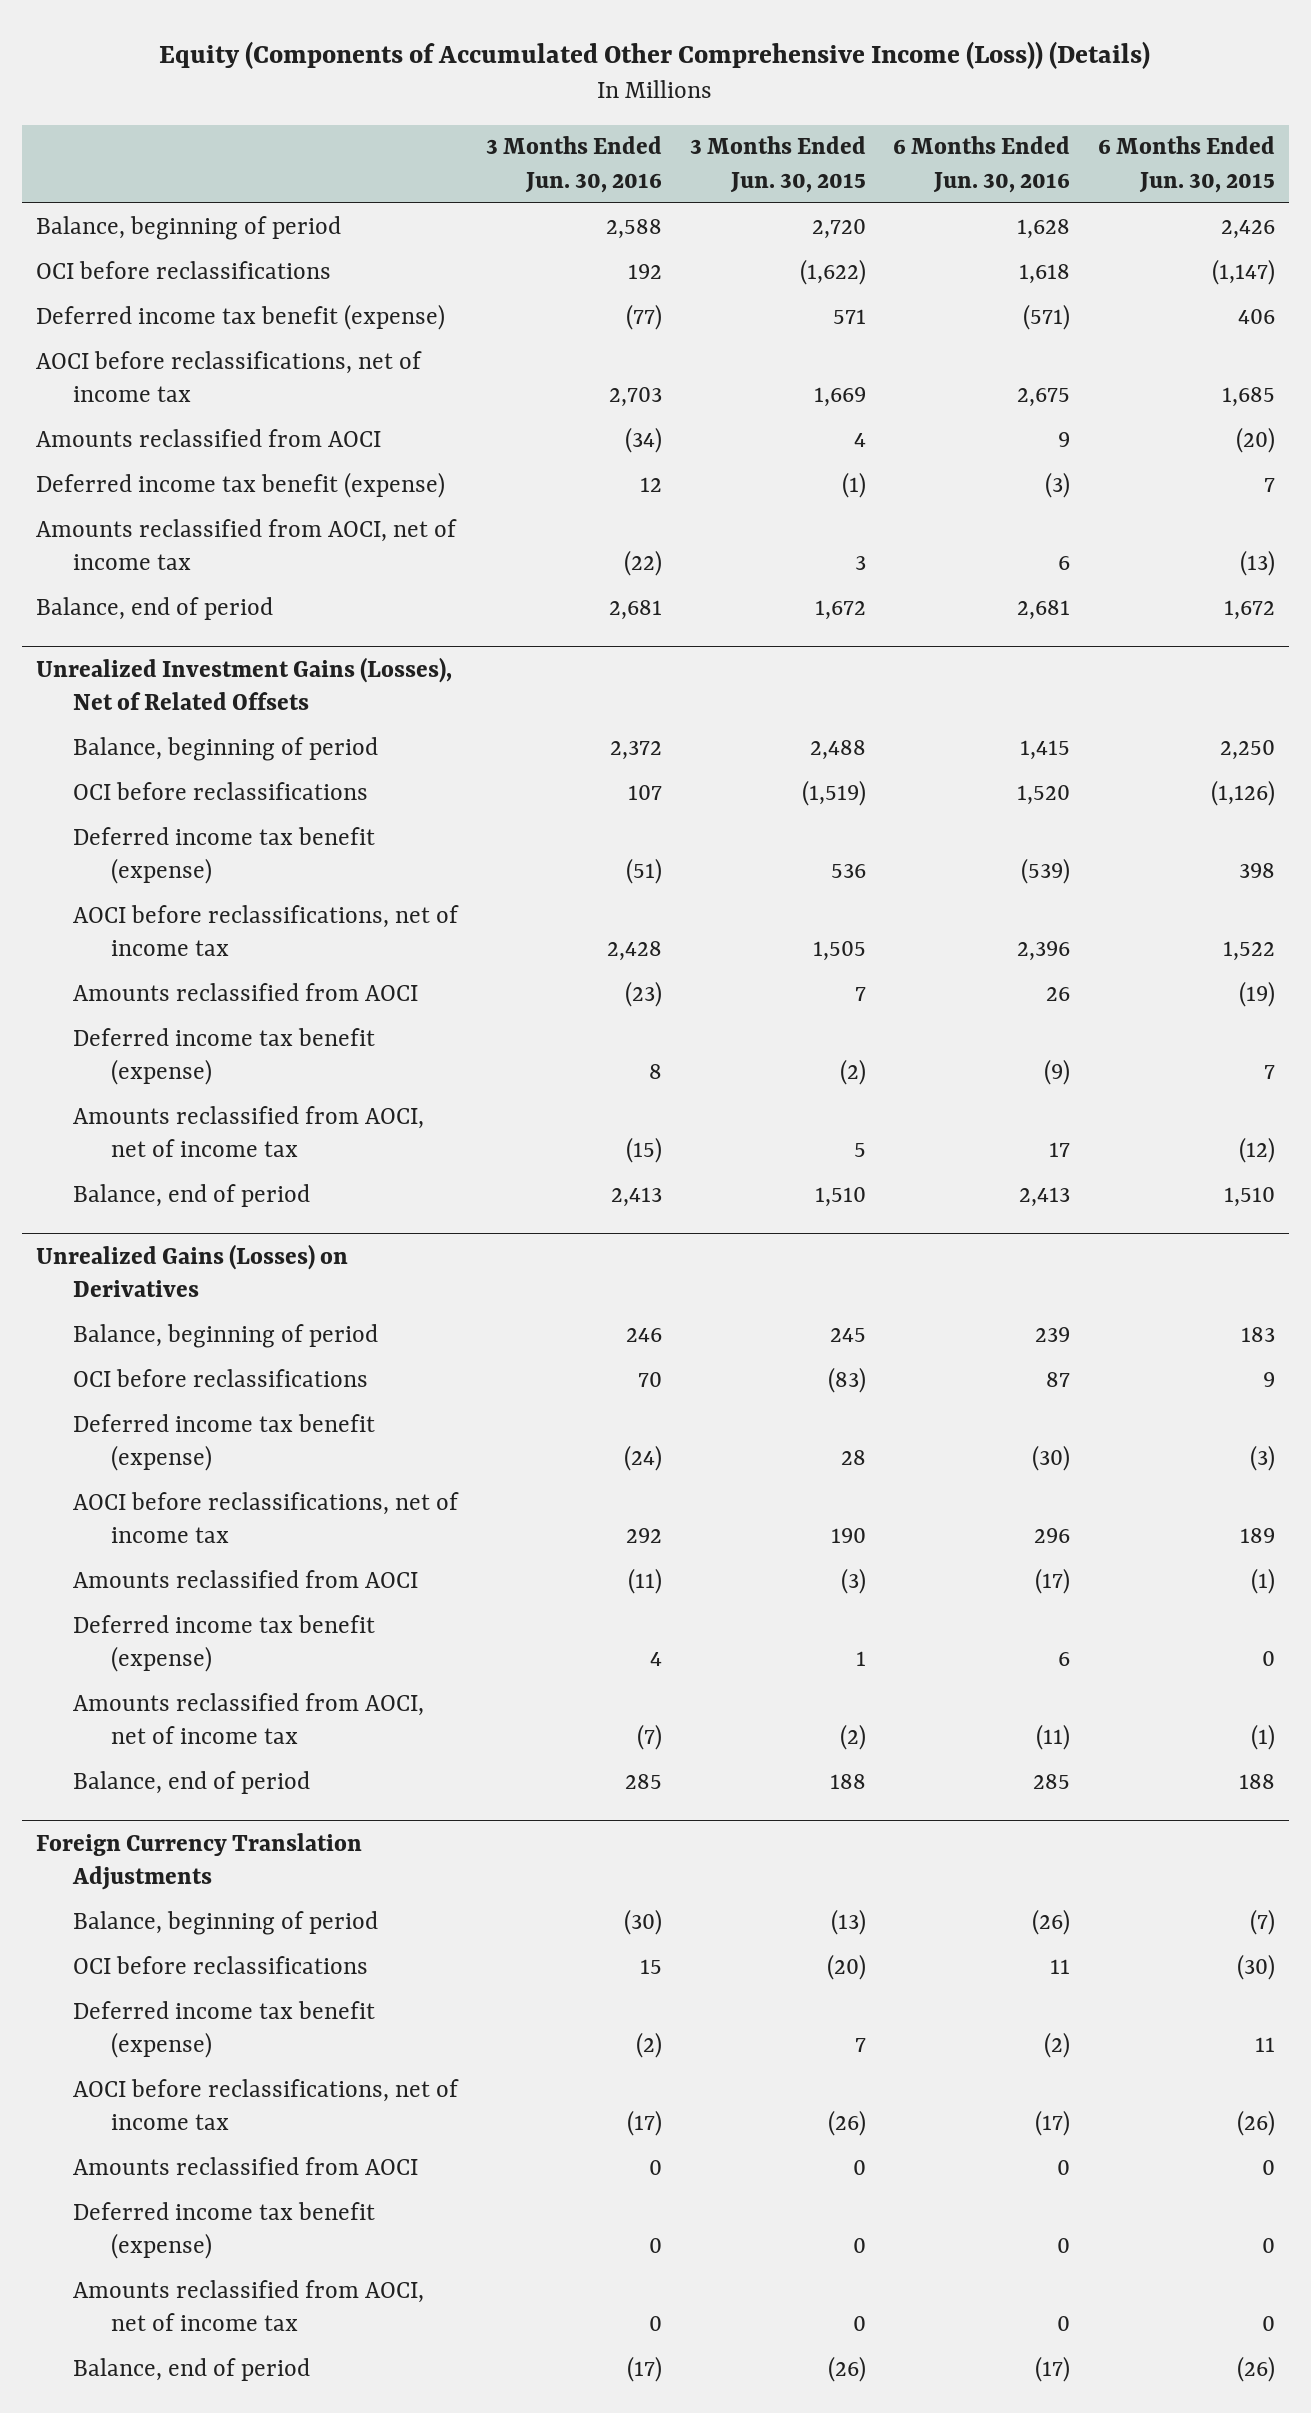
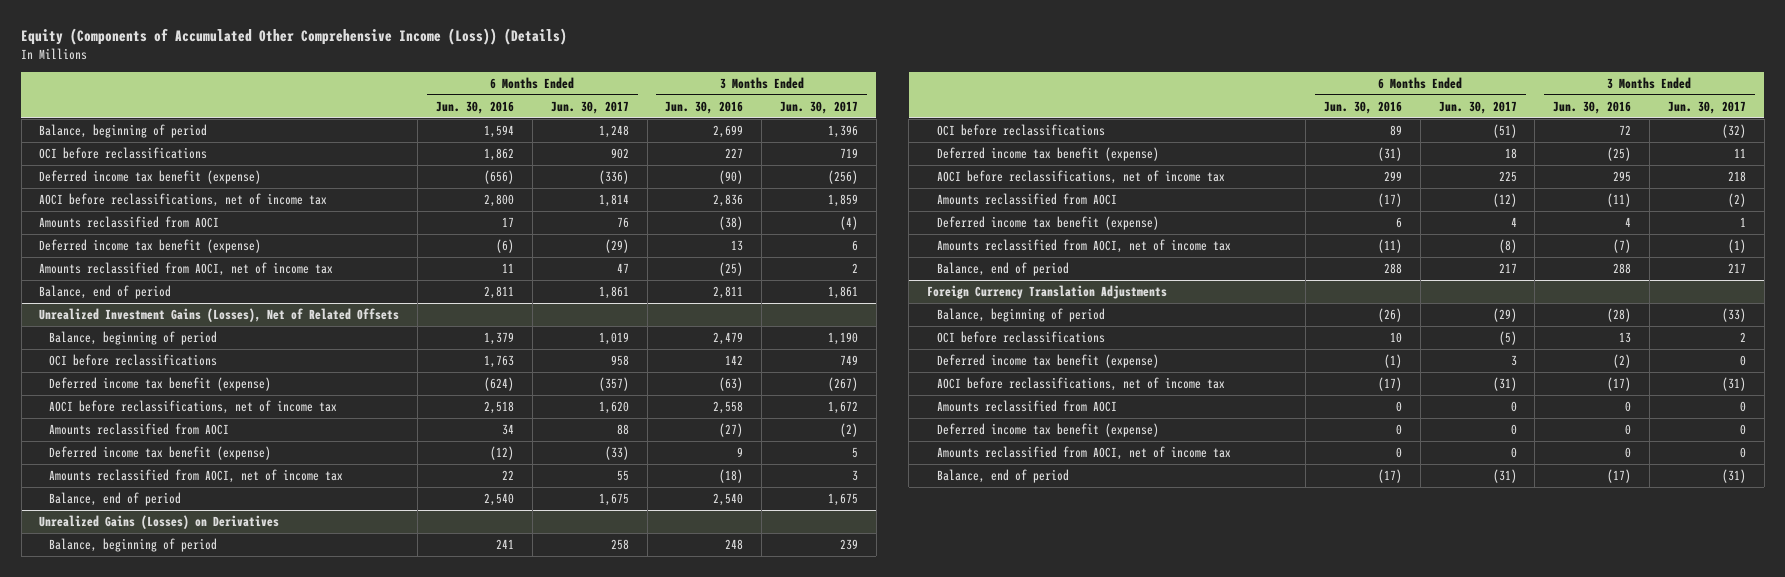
- | 3 Months Ended Jun. 30, 2016 | 3 Months Ended Jun. 30, 2015 | 6 Months Ended Jun. 30, 2016 | 6 Months Ended Jun. 30, 2015
+ | 6 Months Ended Jun. 30, 2016 | 6 Months Ended Jun. 30, 2017 | 3 Months Ended Jun. 30, 2016 | 3 Months Ended Jun. 30, 2017
- Balance, beginning of period | 2,588 | 2,720 | 1,628 | 2,426
- OCI before reclassifications | 192 | (1,622) | 1,618 | (1,147)
- Deferred income tax benefit (expense) | (77) | 571 | (571) | 406
- AOCI before reclassifications, net of income tax | 2,703 | 1,669 | 2,675 | 1,685
- Amounts reclassified from AOCI | (34) | 4 | 9 | (20)
- Deferred income tax benefit (expense) | 12 | (1) | (3) | 7
- Amounts reclassified from AOCI, net of income tax | (22) | 3 | 6 | (13)
- Balance, end of period | 2,681 | 1,672 | 2,681 | 1,672
+ Balance, beginning of period | 1,594 | 1,248 | 2,699 | 1,396
+ OCI before reclassifications | 1,862 | 902 | 227 | 719
+ Deferred income tax benefit (expense) | (656) | (336) | (90) | (256)
+ AOCI before reclassifications, net of income tax | 2,800 | 1,814 | 2,836 | 1,859
+ Amounts reclassified from AOCI | 17 | 76 | (38) | (4)
+ Deferred income tax benefit (expense) | (6) | (29) | 13 | 6
+ Amounts reclassified from AOCI, net of income tax | 11 | 47 | (25) | 2
+ Balance, end of period | 2,811 | 1,861 | 2,811 | 1,861
@ Unrealized Investment Gains (Losses), Net of Related Offsets
- Balance, beginning of period | 2,372 | 2,488 | 1,415 | 2,250
- OCI before reclassifications | 107 | (1,519) | 1,520 | (1,126)
- Deferred income tax benefit (expense) | (51) | 536 | (539) | 398
- AOCI before reclassifications, net of income tax | 2,428 | 1,505 | 2,396 | 1,522
- Amounts reclassified from AOCI | (23) | 7 | 26 | (19)
- Deferred income tax benefit (expense) | 8 | (2) | (9) | 7
- Amounts reclassified from AOCI, net of income tax | (15) | 5 | 17 | (12)
- Balance, end of period | 2,413 | 1,510 | 2,413 | 1,510
+ Balance, beginning of period | 1,379 | 1,019 | 2,479 | 1,190
+ OCI before reclassifications | 1,763 | 958 | 142 | 749
+ Deferred income tax benefit (expense) | (624) | (357) | (63) | (267)
+ AOCI before reclassifications, net of income tax | 2,518 | 1,620 | 2,558 | 1,672
+ Amounts reclassified from AOCI | 34 | 88 | (27) | (2)
+ Deferred income tax benefit (expense) | (12) | (33) | 9 | 5
+ Amounts reclassified from AOCI, net of income tax | 22 | 55 | (18) | 3
+ Balance, end of period | 2,540 | 1,675 | 2,540 | 1,675
@ Unrealized Gains (Losses) on Derivatives
- Balance, beginning of period | 246 | 245 | 239 | 183
- OCI before reclassifications | 70 | (83) | 87 | 9
- Deferred income tax benefit (expense) | (24) | 28 | (30) | (3)
- AOCI before reclassifications, net of income tax | 292 | 190 | 296 | 189
+ Balance, beginning of period | 241 | 258 | 248 | 239
+ OCI before reclassifications | 89 | (51) | 72 | (32)
+ Deferred income tax benefit (expense) | (31) | 18 | (25) | 11
+ AOCI before reclassifications, net of income tax | 299 | 225 | 295 | 218
- Balance, end of period | 285 | 188 | 285 | 188
+ Balance, end of period | 288 | 217 | 288 | 217
@ Foreign Currency Translation Adjustments
- Balance, beginning of period | (30) | (13) | (26) | (7)
- OCI before reclassifications | 15 | (20) | 11 | (30)
- Deferred income tax benefit (expense) | (2) | 7 | (2) | 11
+ Balance, beginning of period | (26) | (29) | (28) | (33)
+ OCI before reclassifications | 10 | (5) | 13 | 2
+ Deferred income tax benefit (expense) | (1) | 3 | (2) | 0

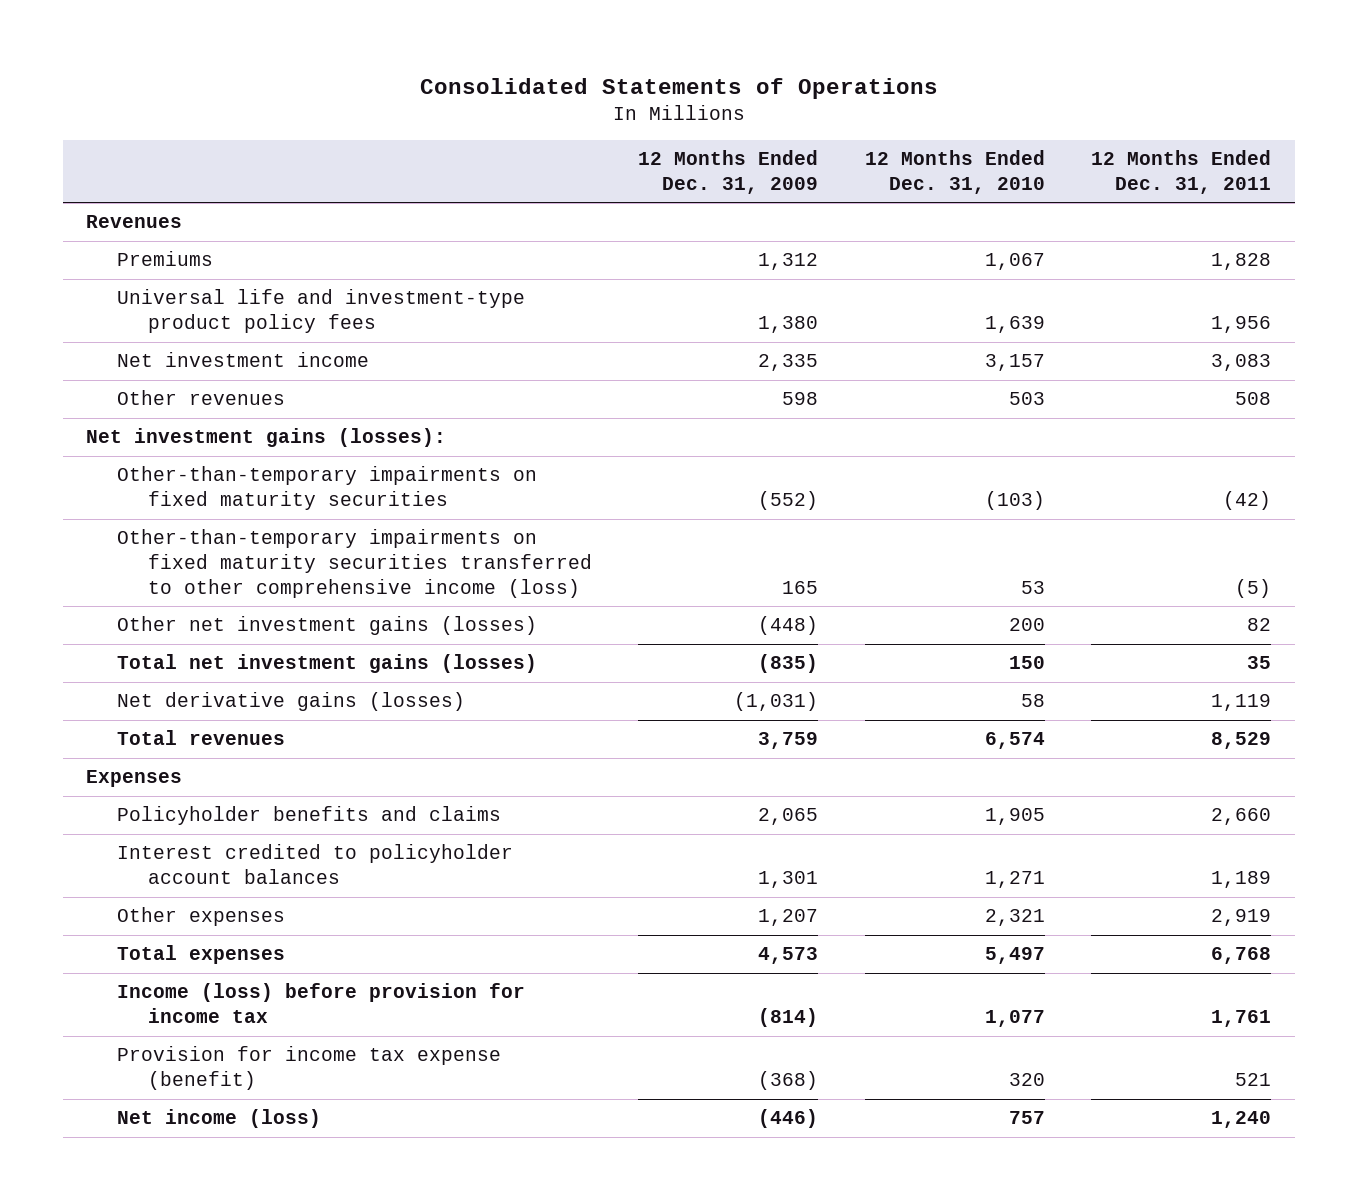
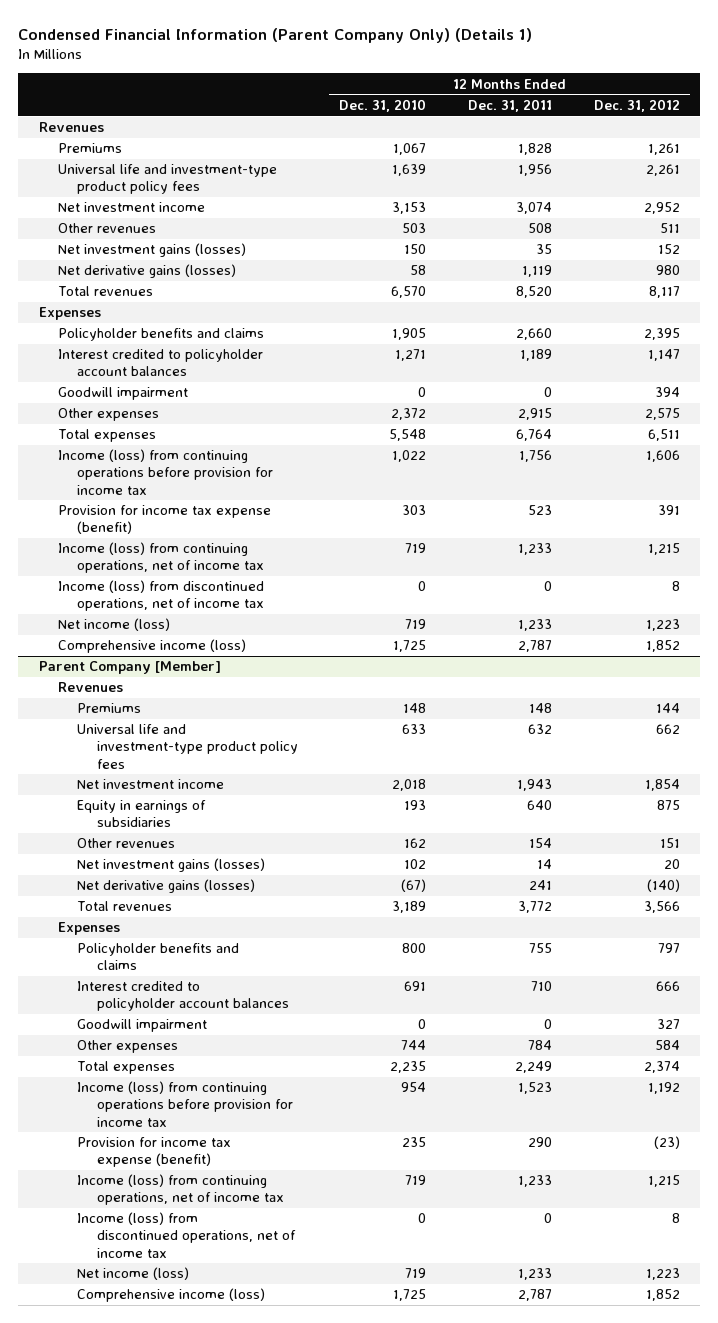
- Consolidated Statements of Operations
+ Condensed Financial Information (Parent Company Only) (Details 1)
- | 12 Months Ended Dec. 31, 2009 | 12 Months Ended Dec. 31, 2010 | 12 Months Ended Dec. 31, 2011
+ | 12 Months Ended Dec. 31, 2010 | 12 Months Ended Dec. 31, 2011 | 12 Months Ended Dec. 31, 2012
- Net investment income | 2,335 | 3,157 | 3,083
+ Net investment income | 3,153 | 3,074 | 2,952
- Net investment gains (losses):
- Other-than-temporary impairments on fixed maturity securities | (552) | (103) | (42)
- Other-than-temporary impairments on fixed maturity securities transferred to other comprehensive income (loss) | 165 | 53 | (5)
- Other net investment gains (losses) | (448) | 200 | 82
- Total net investment gains (losses) | (835) | 150 | 35
+ Net investment gains (losses) | 150 | 35 | 152
- Total revenues | 3,759 | 6,574 | 8,529
+ Total revenues | 6,570 | 8,520 | 8,117
- Other expenses | 1,207 | 2,321 | 2,919
- Total expenses | 4,573 | 5,497 | 6,768
- Income (loss) before provision for income tax | (814) | 1,077 | 1,761
- Provision for income tax expense (benefit) | (368) | 320 | 521
- Net income (loss) | (446) | 757 | 1,240
+ Goodwill impairment | 0 | 0 | 394
+ Other expenses | 2,372 | 2,915 | 2,575
+ Total expenses | 5,548 | 6,764 | 6,511
+ Income (loss) from continuing operations before provision for income tax | 1,022 | 1,756 | 1,606
+ Provision for income tax expense (benefit) | 303 | 523 | 391
+ Income (loss) from continuing operations, net of income tax | 719 | 1,233 | 1,215
+ Income (loss) from discontinued operations, net of income tax | 0 | 0 | 8
+ Net income (loss) | 719 | 1,233 | 1,223
+ Comprehensive income (loss) | 1,725 | 2,787 | 1,852
+ Parent Company [Member]
+ Revenues
+ Premiums | 148 | 148 | 144
+ Universal life and investment-type product policy fees | 633 | 632 | 662
+ Net investment income | 2,018 | 1,943 | 1,854
+ Equity in earnings of subsidiaries | 193 | 640 | 875
+ Other revenues | 162 | 154 | 151
+ Net investment gains (losses) | 102 | 14 | 20
+ Net derivative gains (losses) | (67) | 241 | (140)
+ Total revenues | 3,189 | 3,772 | 3,566
+ Expenses
+ Policyholder benefits and claims | 800 | 755 | 797
+ Interest credited to policyholder account balances | 691 | 710 | 666
+ Goodwill impairment | 0 | 0 | 327
+ Other expenses | 744 | 784 | 584
+ Total expenses | 2,235 | 2,249 | 2,374
+ Income (loss) from continuing operations before provision for income tax | 954 | 1,523 | 1,192
+ Provision for income tax expense (benefit) | 235 | 290 | (23)
+ Income (loss) from continuing operations, net of income tax | 719 | 1,233 | 1,215
+ Income (loss) from discontinued operations, net of income tax | 0 | 0 | 8
+ Net income (loss) | 719 | 1,233 | 1,223
+ Comprehensive income (loss) | 1,725 | 2,787 | 1,852

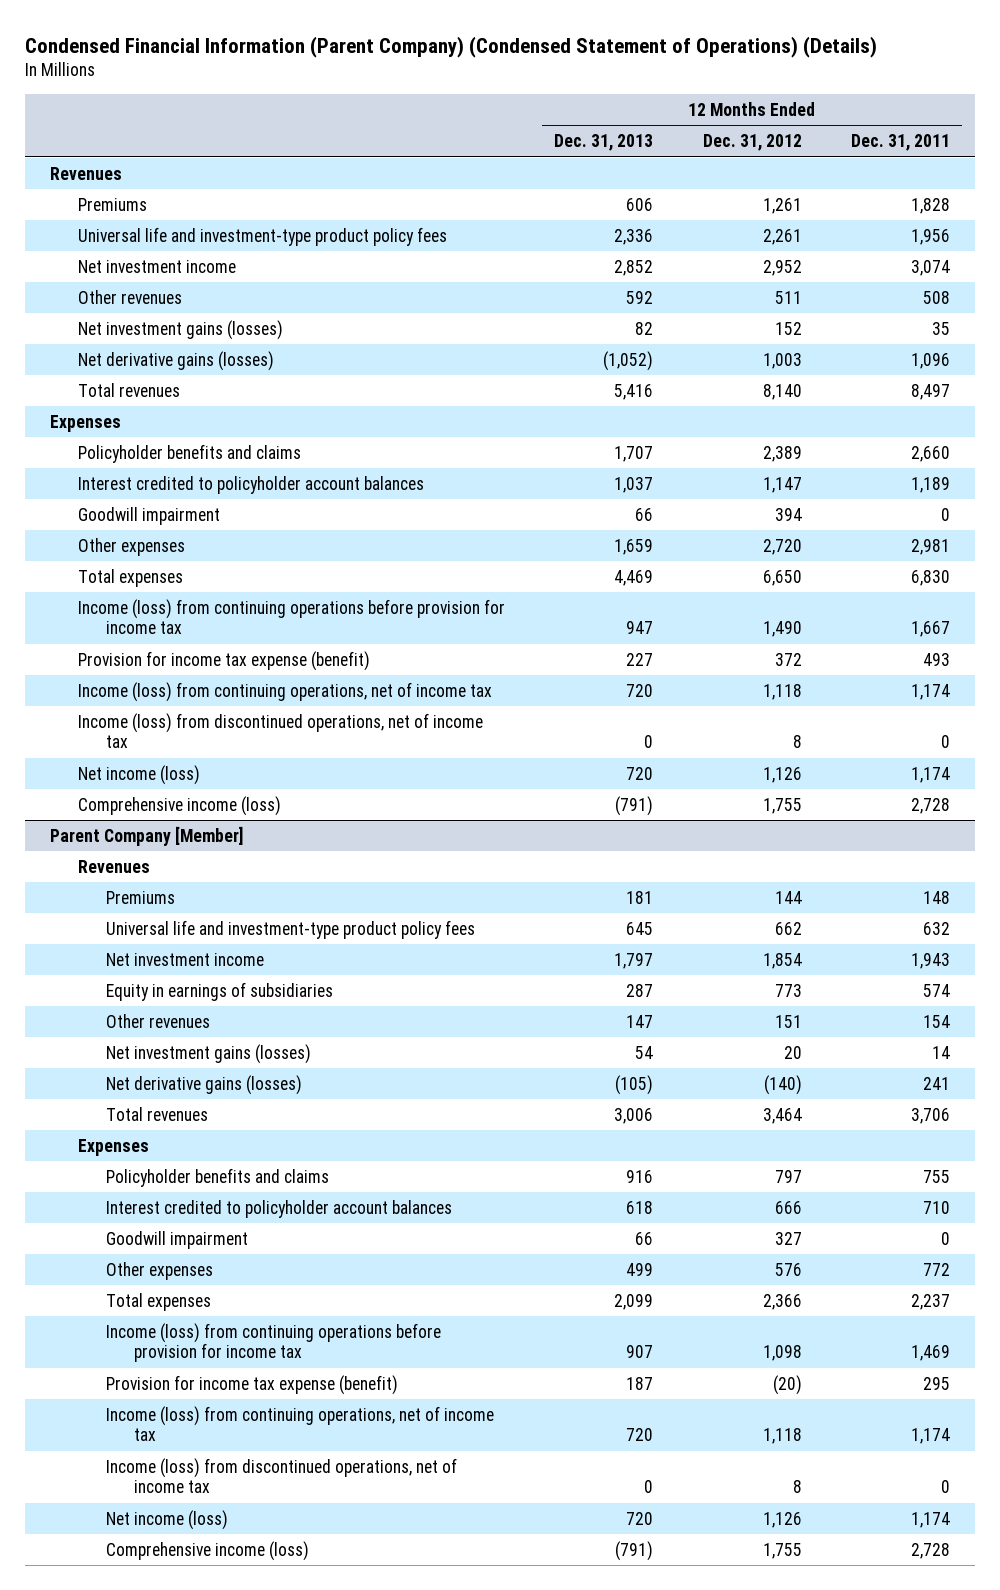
- Condensed Financial Information (Parent Company Only) (Details 1)
+ Condensed Financial Information (Parent Company) (Condensed Statement of Operations) (Details)
- | 12 Months Ended Dec. 31, 2010 | 12 Months Ended Dec. 31, 2011 | 12 Months Ended Dec. 31, 2012
+ | 12 Months Ended Dec. 31, 2013 | 12 Months Ended Dec. 31, 2012 | 12 Months Ended Dec. 31, 2011
- Net derivative gains (losses) | 58 | 1,119 | 980
- Total revenues | 6,570 | 8,520 | 8,117
+ Net derivative gains (losses) | (1,052) | 1,003 | 1,096
+ Total revenues | 5,416 | 8,140 | 8,497
- Policyholder benefits and claims | 1,905 | 2,660 | 2,395
+ Policyholder benefits and claims | 1,707 | 2,389 | 2,660
- Other expenses | 2,372 | 2,915 | 2,575
- Total expenses | 5,548 | 6,764 | 6,511
- Income (loss) from continuing operations before provision for income tax | 1,022 | 1,756 | 1,606
- Provision for income tax expense (benefit) | 303 | 523 | 391
- Income (loss) from continuing operations, net of income tax | 719 | 1,233 | 1,215
+ Other expenses | 1,659 | 2,720 | 2,981
+ Total expenses | 4,469 | 6,650 | 6,830
+ Income (loss) from continuing operations before provision for income tax | 947 | 1,490 | 1,667
+ Provision for income tax expense (benefit) | 227 | 372 | 493
+ Income (loss) from continuing operations, net of income tax | 720 | 1,118 | 1,174
- Net income (loss) | 719 | 1,233 | 1,223
- Comprehensive income (loss) | 1,725 | 2,787 | 1,852
+ Net income (loss) | 720 | 1,126 | 1,174
+ Comprehensive income (loss) | (791) | 1,755 | 2,728
@ Parent Company [Member]
- Equity in earnings of subsidiaries | 193 | 640 | 875
+ Equity in earnings of subsidiaries | 287 | 773 | 574
- Total revenues | 3,189 | 3,772 | 3,566
+ Total revenues | 3,006 | 3,464 | 3,706
- Other expenses | 744 | 784 | 584
- Total expenses | 2,235 | 2,249 | 2,374
- Income (loss) from continuing operations before provision for income tax | 954 | 1,523 | 1,192
- Provision for income tax expense (benefit) | 235 | 290 | (23)
- Income (loss) from continuing operations, net of income tax | 719 | 1,233 | 1,215
+ Other expenses | 499 | 576 | 772
+ Total expenses | 2,099 | 2,366 | 2,237
+ Income (loss) from continuing operations before provision for income tax | 907 | 1,098 | 1,469
+ Provision for income tax expense (benefit) | 187 | (20) | 295
+ Income (loss) from continuing operations, net of income tax | 720 | 1,118 | 1,174
- Net income (loss) | 719 | 1,233 | 1,223
- Comprehensive income (loss) | 1,725 | 2,787 | 1,852
+ Net income (loss) | 720 | 1,126 | 1,174
+ Comprehensive income (loss) | (791) | 1,755 | 2,728

